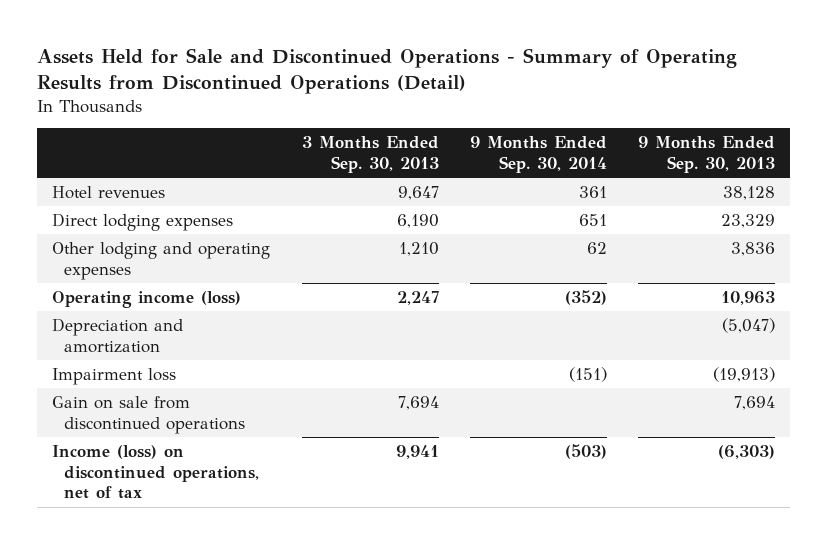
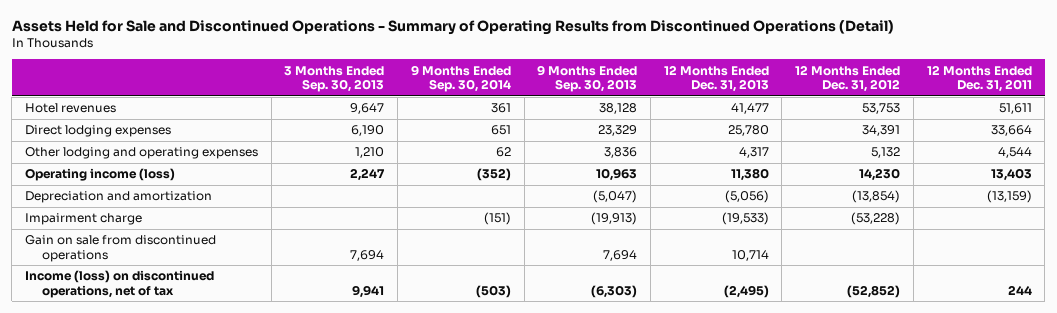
- | 3 Months Ended Sep. 30, 2013 | 9 Months Ended Sep. 30, 2014 | 9 Months Ended Sep. 30, 2013
+ | 3 Months Ended Sep. 30, 2013 | 9 Months Ended Sep. 30, 2014 | 9 Months Ended Sep. 30, 2013 | 12 Months Ended Dec. 31, 2013 | 12 Months Ended Dec. 31, 2012 | 12 Months Ended Dec. 31, 2011
- Impairment loss | | (151) | (19,913)
+ Impairment charge | | (151) | (19,913) | (19,533) | (53,228) |

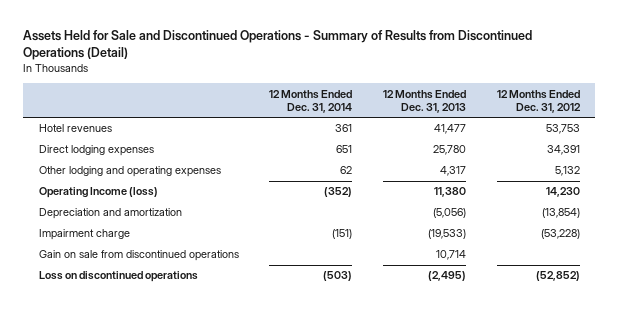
- Assets Held for Sale and Discontinued Operations - Summary of Operating Results from Discontinued Operations (Detail)
+ Assets Held for Sale and Discontinued Operations - Summary of Results from Discontinued Operations (Detail)
- | 3 Months Ended Sep. 30, 2013 | 9 Months Ended Sep. 30, 2014 | 9 Months Ended Sep. 30, 2013 | 12 Months Ended Dec. 31, 2013 | 12 Months Ended Dec. 31, 2012 | 12 Months Ended Dec. 31, 2011
+ | 12 Months Ended Dec. 31, 2014 | 12 Months Ended Dec. 31, 2013 | 12 Months Ended Dec. 31, 2012
- Operating income (loss) | 2,247 | (352) | 10,963 | 11,380 | 14,230 | 13,403
+ Operating Income (loss) | (352) | 11,380 | 14,230
- Income (loss) on discontinued operations, net of tax | 9,941 | (503) | (6,303) | (2,495) | (52,852) | 244
+ Loss on discontinued operations | (503) | (2,495) | (52,852)

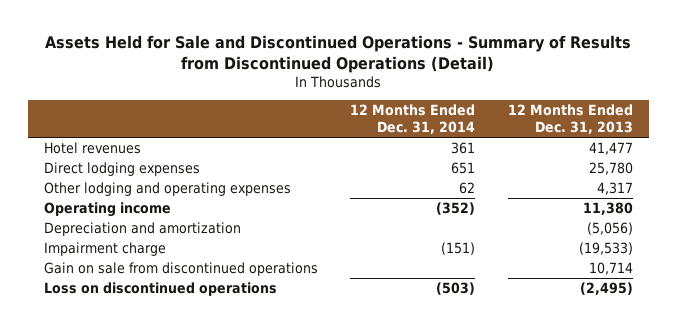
- | 12 Months Ended Dec. 31, 2014 | 12 Months Ended Dec. 31, 2013 | 12 Months Ended Dec. 31, 2012
+ | 12 Months Ended Dec. 31, 2014 | 12 Months Ended Dec. 31, 2013
- Operating Income (loss) | (352) | 11,380 | 14,230
+ Operating income | (352) | 11,380

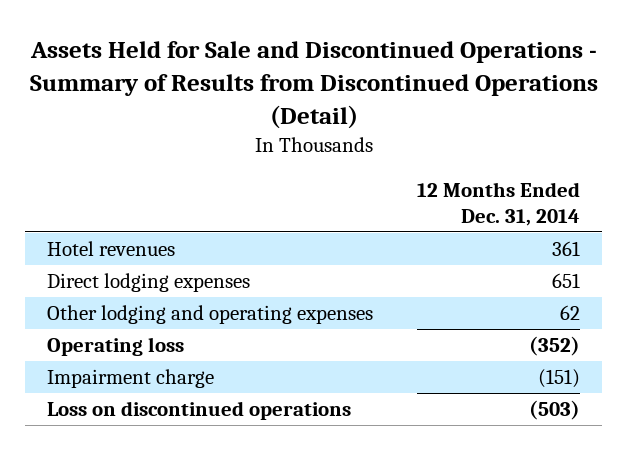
- | 12 Months Ended Dec. 31, 2014 | 12 Months Ended Dec. 31, 2013
+ | 12 Months Ended Dec. 31, 2014
- Operating income | (352) | 11,380
- Depreciation and amortization | | (5,056)
+ Operating loss | (352)
- Gain on sale from discontinued operations | | 10,714

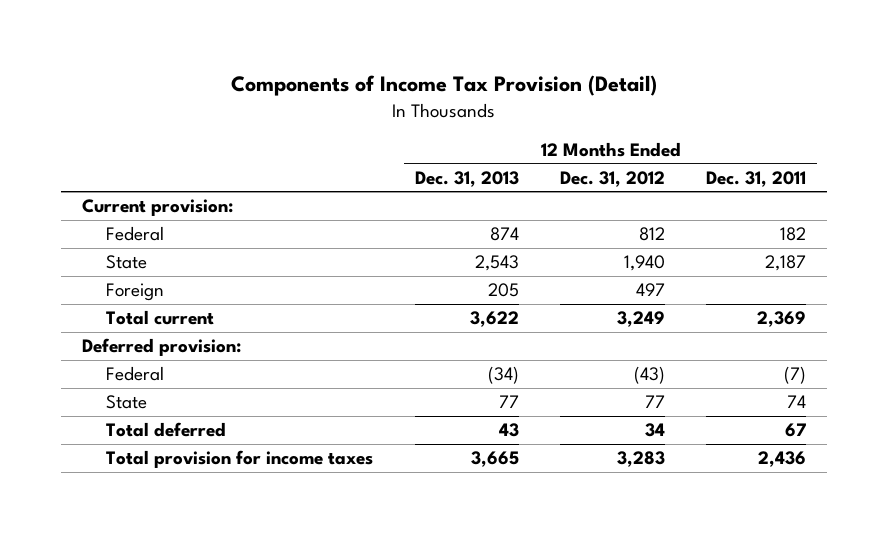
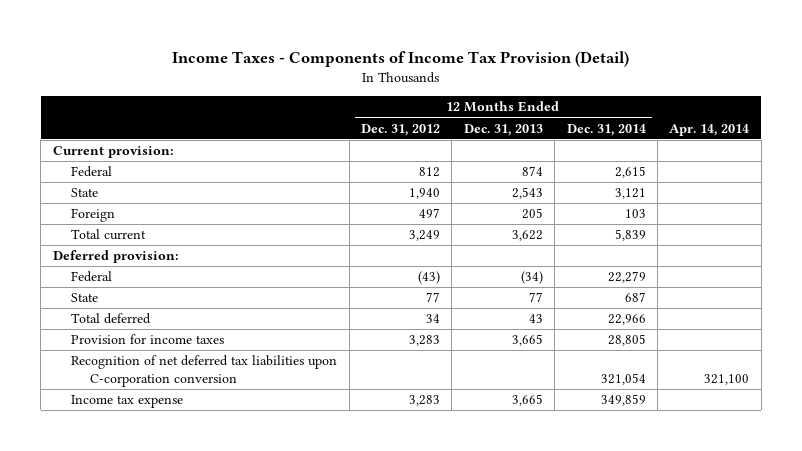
- Components of Income Tax Provision (Detail)
+ Income Taxes - Components of Income Tax Provision (Detail)
- | 12 Months Ended Dec. 31, 2013 | 12 Months Ended Dec. 31, 2012 | 12 Months Ended Dec. 31, 2011
+ | 12 Months Ended Dec. 31, 2012 | 12 Months Ended Dec. 31, 2013 | 12 Months Ended Dec. 31, 2014 | Apr. 14, 2014
- Total provision for income taxes | 3,665 | 3,283 | 2,436
+ Provision for income taxes | 3,283 | 3,665 | 28,805 |
+ Recognition of net deferred tax liabilities upon C-corporation conversion | | | 321,054 | 321,100
+ Income tax expense | 3,283 | 3,665 | 349,859 |

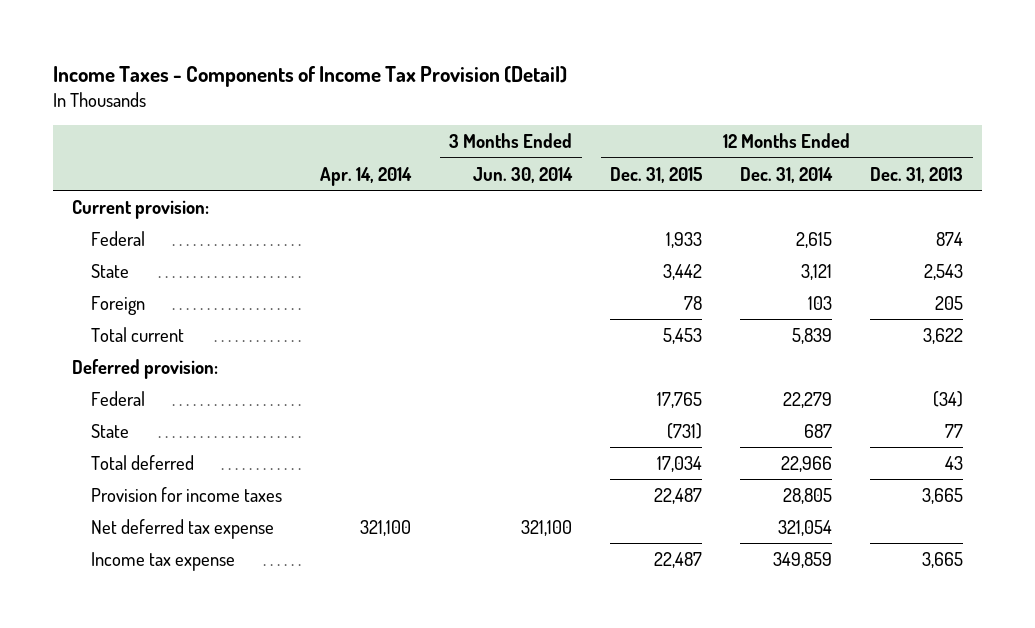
- | 12 Months Ended Dec. 31, 2012 | 12 Months Ended Dec. 31, 2013 | 12 Months Ended Dec. 31, 2014 | Apr. 14, 2014
+ | Apr. 14, 2014 | 3 Months Ended Jun. 30, 2014 | 12 Months Ended Dec. 31, 2015 | 12 Months Ended Dec. 31, 2014 | 12 Months Ended Dec. 31, 2013
- Recognition of net deferred tax liabilities upon C-corporation conversion | | | 321,054 | 321,100
+ Net deferred tax expense | 321,100 | 321,100 | | 321,054 |

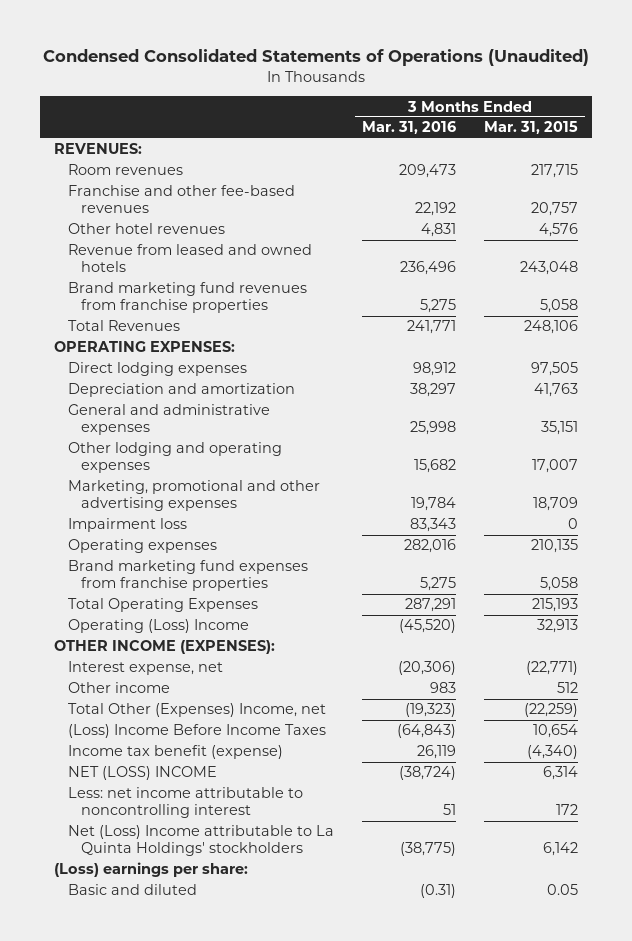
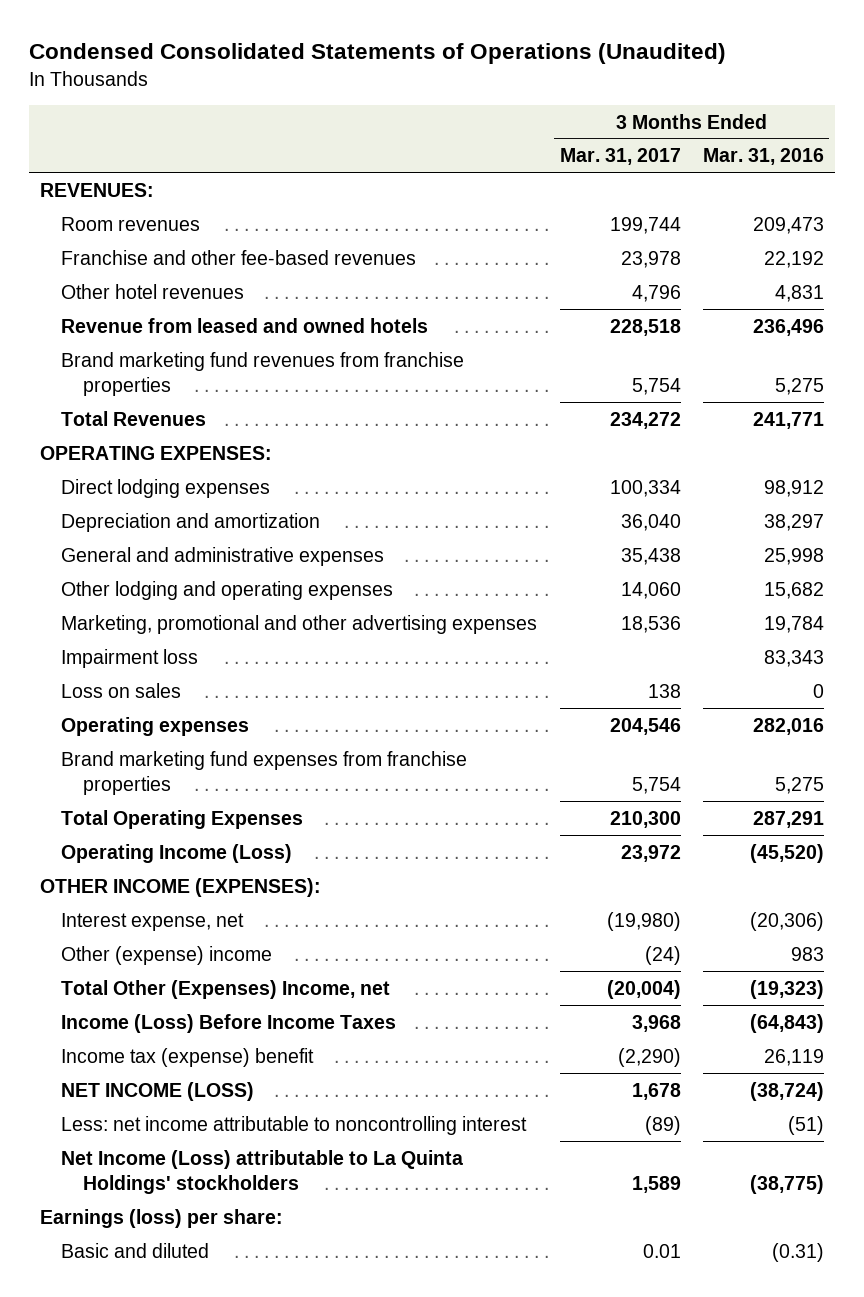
- | 3 Months Ended Mar. 31, 2016 | 3 Months Ended Mar. 31, 2015
+ | 3 Months Ended Mar. 31, 2017 | 3 Months Ended Mar. 31, 2016
+ Loss on sales | 138 | 0
- Operating (Loss) Income | (45,520) | 32,913
+ Operating Income (Loss) | 23,972 | (45,520)
- Other income | 983 | 512
+ Other (expense) income | (24) | 983
- (Loss) Income Before Income Taxes | (64,843) | 10,654
- Income tax benefit (expense) | 26,119 | (4,340)
- NET (LOSS) INCOME | (38,724) | 6,314
- Less: net income attributable to noncontrolling interest | 51 | 172
- Net (Loss) Income attributable to La Quinta Holdings' stockholders | (38,775) | 6,142
- (Loss) earnings per share:
+ Income (Loss) Before Income Taxes | 3,968 | (64,843)
+ Income tax (expense) benefit | (2,290) | 26,119
+ NET INCOME (LOSS) | 1,678 | (38,724)
+ Less: net income attributable to noncontrolling interest | (89) | (51)
+ Net Income (Loss) attributable to La Quinta Holdings' stockholders | 1,589 | (38,775)
+ Earnings (loss) per share:

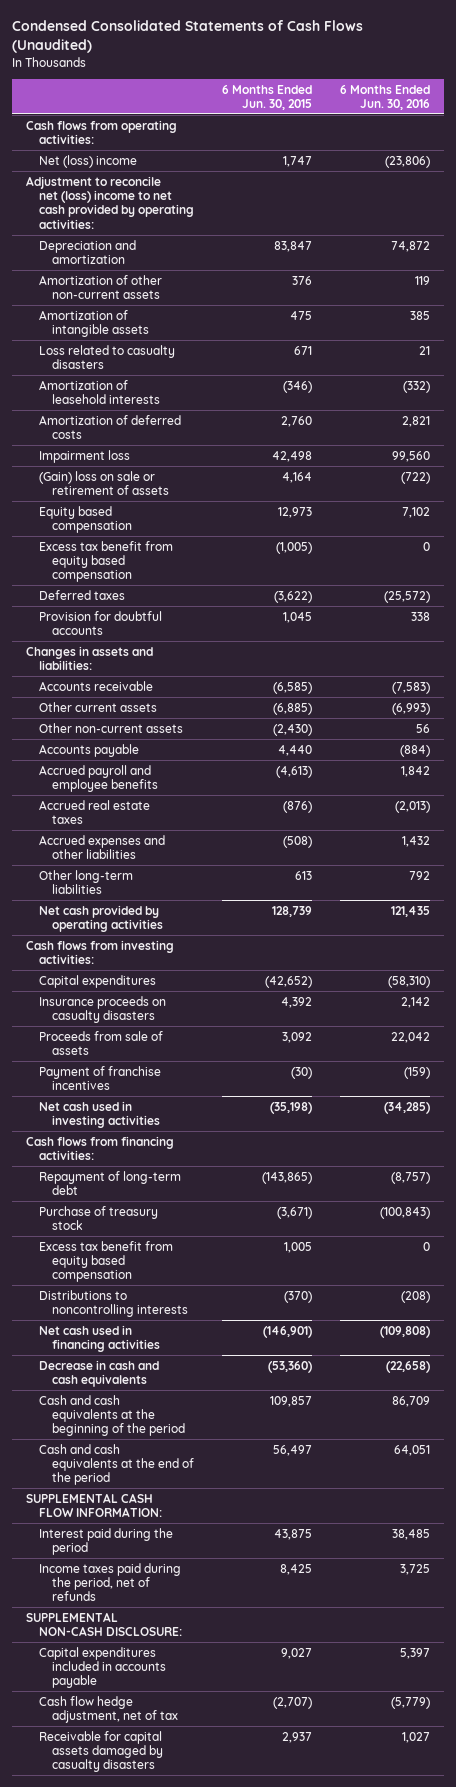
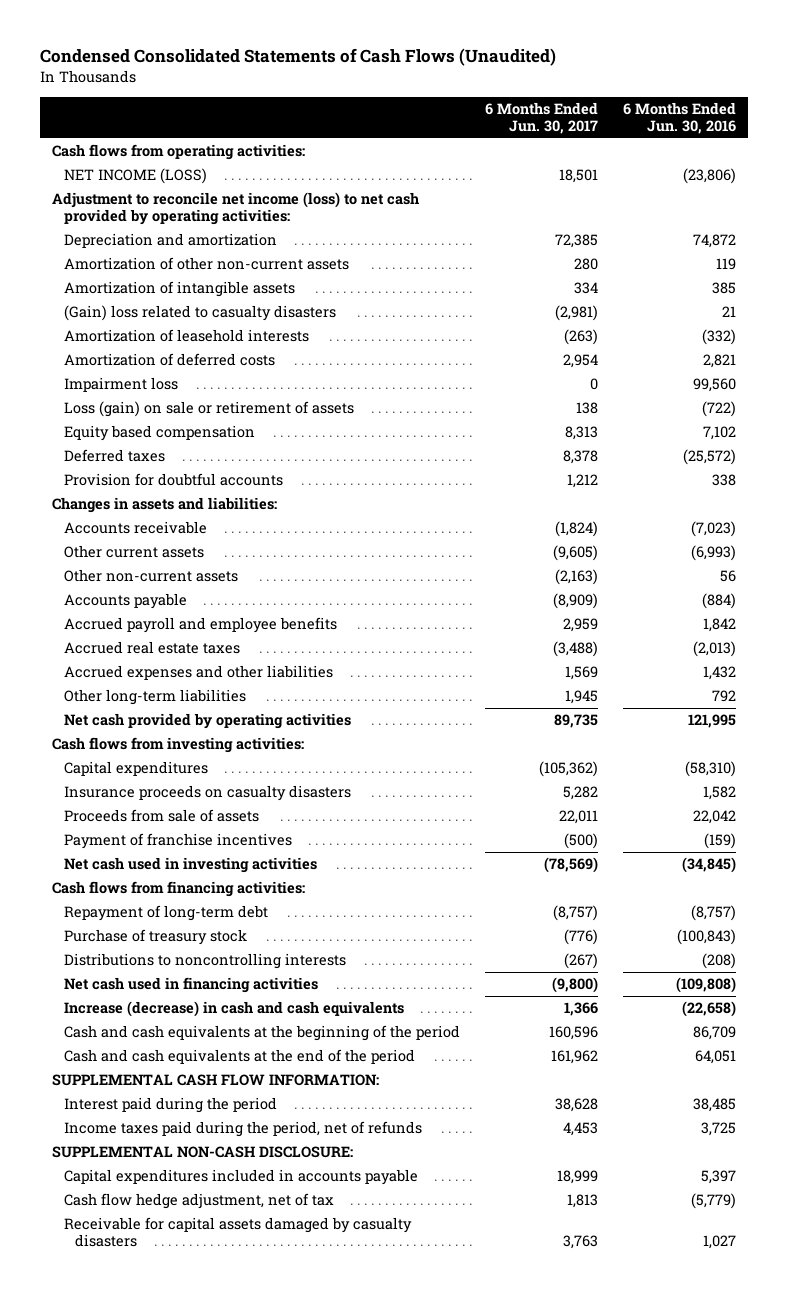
- | 6 Months Ended Jun. 30, 2015 | 6 Months Ended Jun. 30, 2016
+ | 6 Months Ended Jun. 30, 2017 | 6 Months Ended Jun. 30, 2016
- Net (loss) income | 1,747 | (23,806)
- Adjustment to reconcile net (loss) income to net cash provided by operating activities:
+ NET INCOME (LOSS) | 18,501 | (23,806)
+ Adjustment to reconcile net income (loss) to net cash provided by operating activities:
- Loss related to casualty disasters | 671 | 21
+ (Gain) loss related to casualty disasters | (2,981) | 21
- (Gain) loss on sale or retirement of assets | 4,164 | (722)
+ Loss (gain) on sale or retirement of assets | 138 | (722)
- Excess tax benefit from equity based compensation | (1,005) | 0
- Accounts receivable | (6,585) | (7,583)
+ Accounts receivable | (1,824) | (7,023)
- Net cash provided by operating activities | 128,739 | 121,435
+ Net cash provided by operating activities | 89,735 | 121,995
- Insurance proceeds on casualty disasters | 4,392 | 2,142
+ Insurance proceeds on casualty disasters | 5,282 | 1,582
- Net cash used in investing activities | (35,198) | (34,285)
+ Net cash used in investing activities | (78,569) | (34,845)
- Excess tax benefit from equity based compensation | 1,005 | 0
- Decrease in cash and cash equivalents | (53,360) | (22,658)
+ Increase (decrease) in cash and cash equivalents | 1,366 | (22,658)

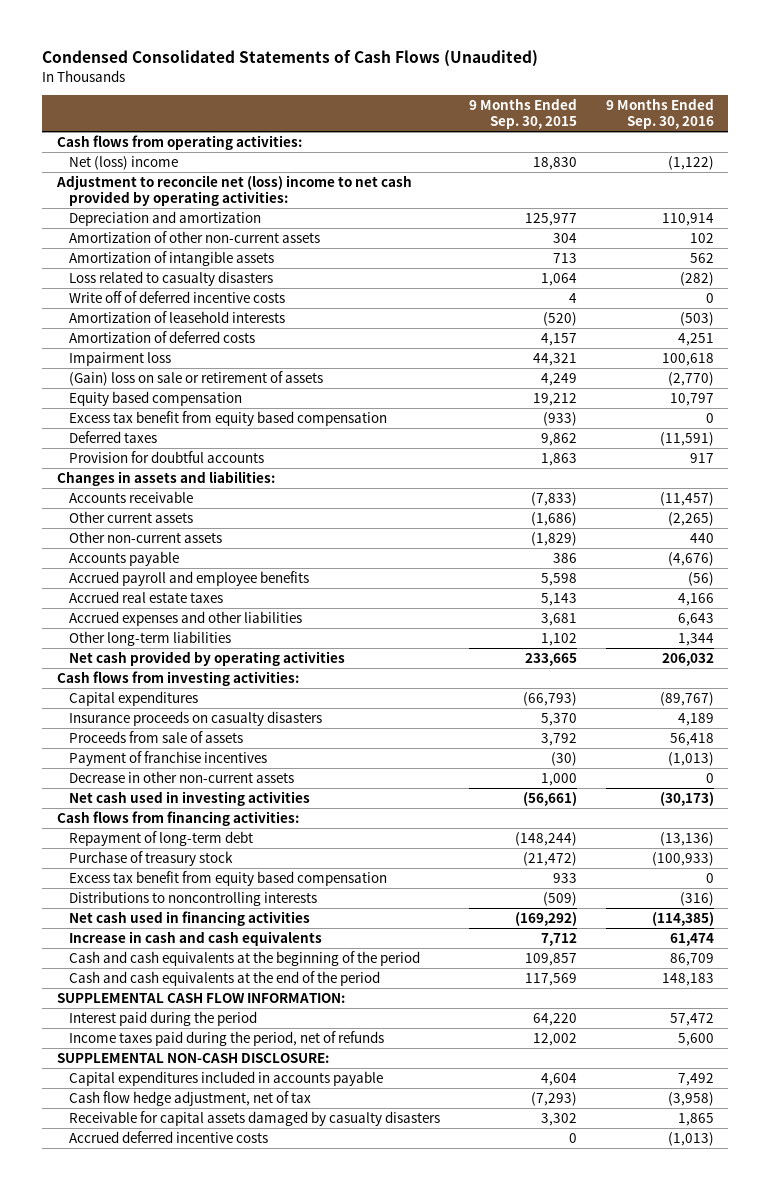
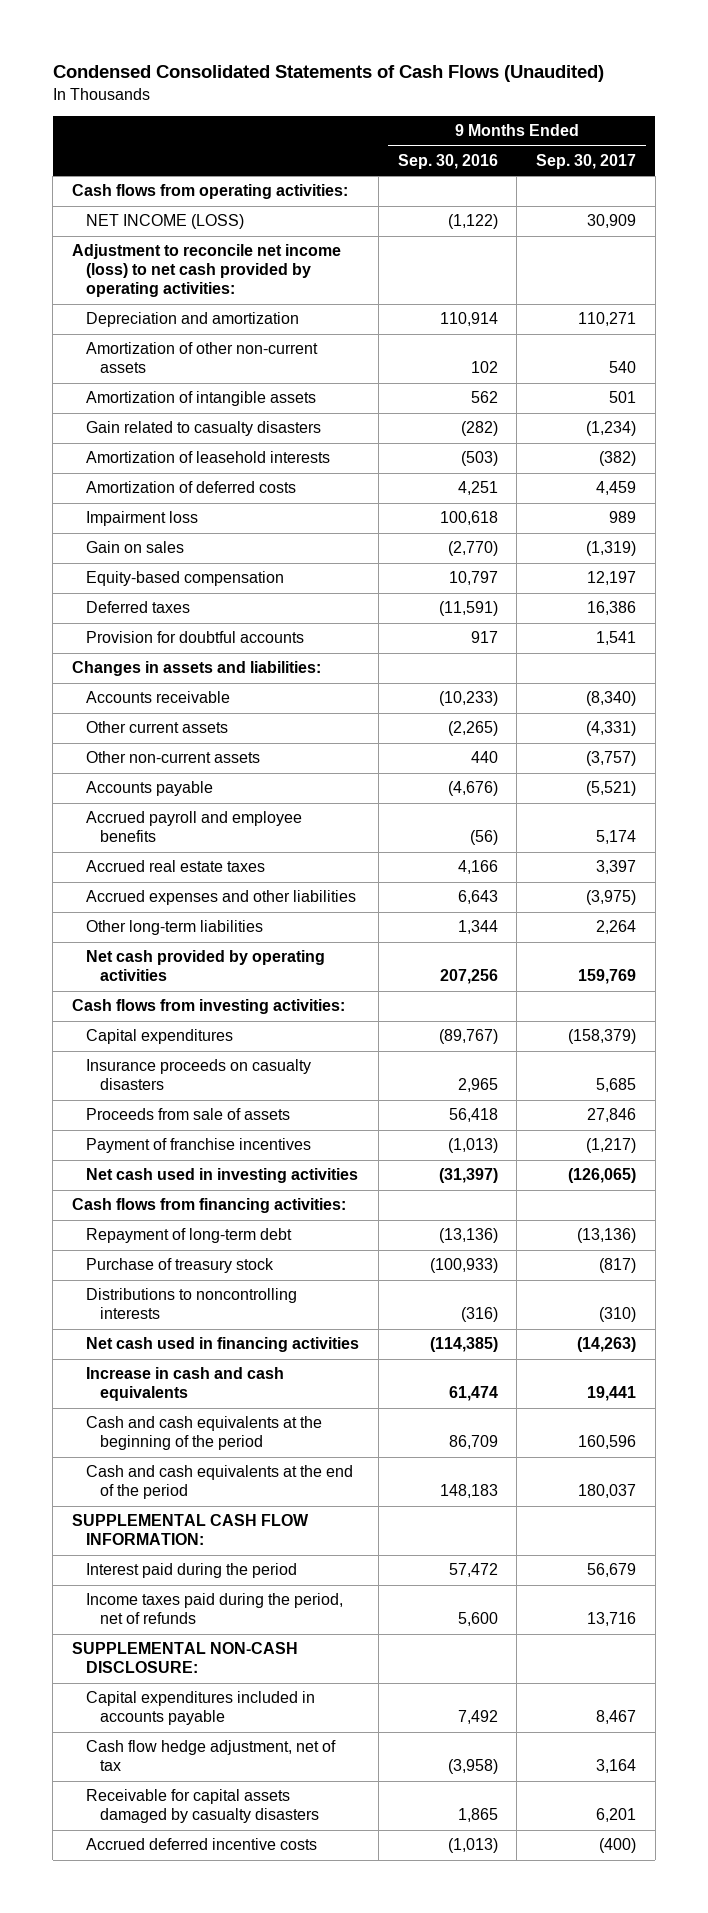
- | 9 Months Ended Sep. 30, 2015 | 9 Months Ended Sep. 30, 2016
+ | 9 Months Ended Sep. 30, 2016 | 9 Months Ended Sep. 30, 2017
- Net (loss) income | 18,830 | (1,122)
- Adjustment to reconcile net (loss) income to net cash provided by operating activities:
+ NET INCOME (LOSS) | (1,122) | 30,909
+ Adjustment to reconcile net income (loss) to net cash provided by operating activities:
- Loss related to casualty disasters | 1,064 | (282)
- Write off of deferred incentive costs | 4 | 0
+ Gain related to casualty disasters | (282) | (1,234)
- (Gain) loss on sale or retirement of assets | 4,249 | (2,770)
- Equity based compensation | 19,212 | 10,797
- Excess tax benefit from equity based compensation | (933) | 0
+ Gain on sales | (2,770) | (1,319)
+ Equity-based compensation | 10,797 | 12,197
- Accounts receivable | (7,833) | (11,457)
+ Accounts receivable | (10,233) | (8,340)
- Net cash provided by operating activities | 233,665 | 206,032
+ Net cash provided by operating activities | 207,256 | 159,769
- Insurance proceeds on casualty disasters | 5,370 | 4,189
+ Insurance proceeds on casualty disasters | 2,965 | 5,685
- Decrease in other non-current assets | 1,000 | 0
- Net cash used in investing activities | (56,661) | (30,173)
+ Net cash used in investing activities | (31,397) | (126,065)
- Excess tax benefit from equity based compensation | 933 | 0

